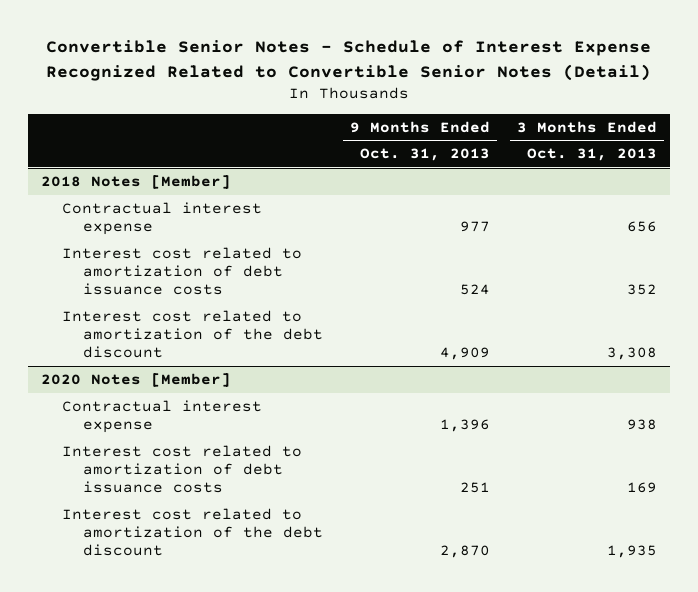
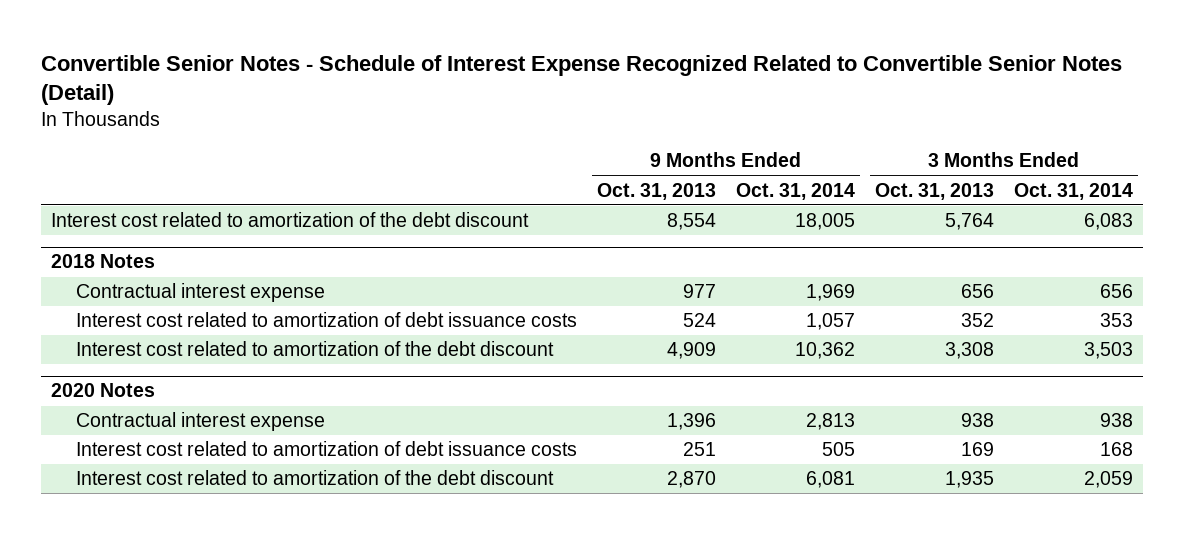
- | 9 Months Ended Oct. 31, 2013 | 3 Months Ended Oct. 31, 2013
+ | 9 Months Ended Oct. 31, 2013 | 9 Months Ended Oct. 31, 2014 | 3 Months Ended Oct. 31, 2013 | 3 Months Ended Oct. 31, 2014
- 2018 Notes [Member]
+ Interest cost related to amortization of the debt discount | 8,554 | 18,005 | 5,764 | 6,083
+ 2018 Notes
- 2020 Notes [Member]
+ 2020 Notes

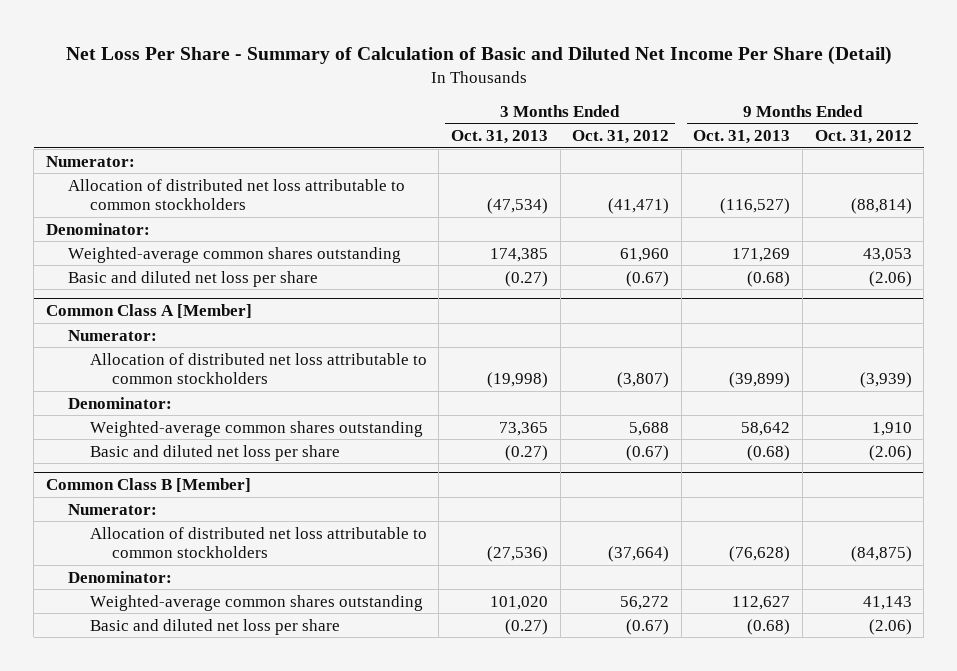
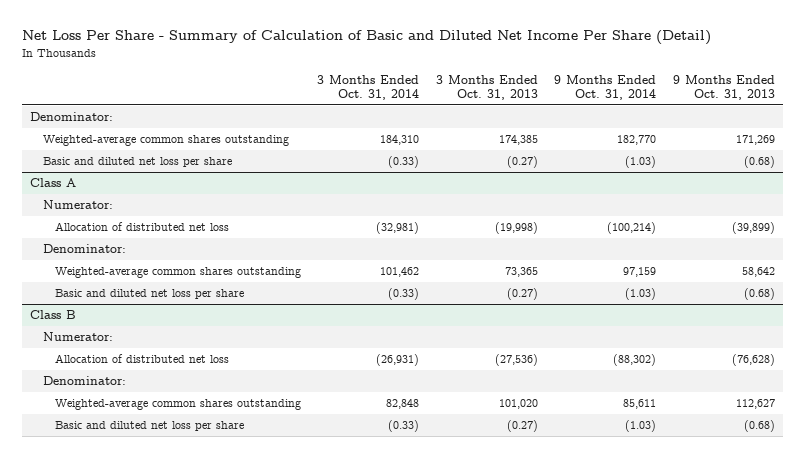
- | 3 Months Ended Oct. 31, 2013 | 3 Months Ended Oct. 31, 2012 | 9 Months Ended Oct. 31, 2013 | 9 Months Ended Oct. 31, 2012
+ | 3 Months Ended Oct. 31, 2014 | 3 Months Ended Oct. 31, 2013 | 9 Months Ended Oct. 31, 2014 | 9 Months Ended Oct. 31, 2013
- Numerator:
- Allocation of distributed net loss attributable to common stockholders | (47,534) | (41,471) | (116,527) | (88,814)
- Common Class A [Member]
+ Class A
- Allocation of distributed net loss attributable to common stockholders | (19,998) | (3,807) | (39,899) | (3,939)
+ Allocation of distributed net loss | (32,981) | (19,998) | (100,214) | (39,899)
- Common Class B [Member]
+ Class B
- Allocation of distributed net loss attributable to common stockholders | (27,536) | (37,664) | (76,628) | (84,875)
+ Allocation of distributed net loss | (26,931) | (27,536) | (88,302) | (76,628)

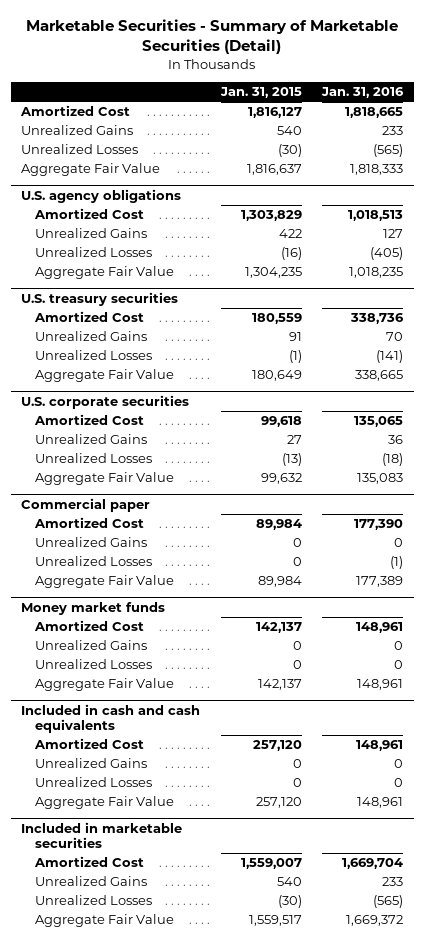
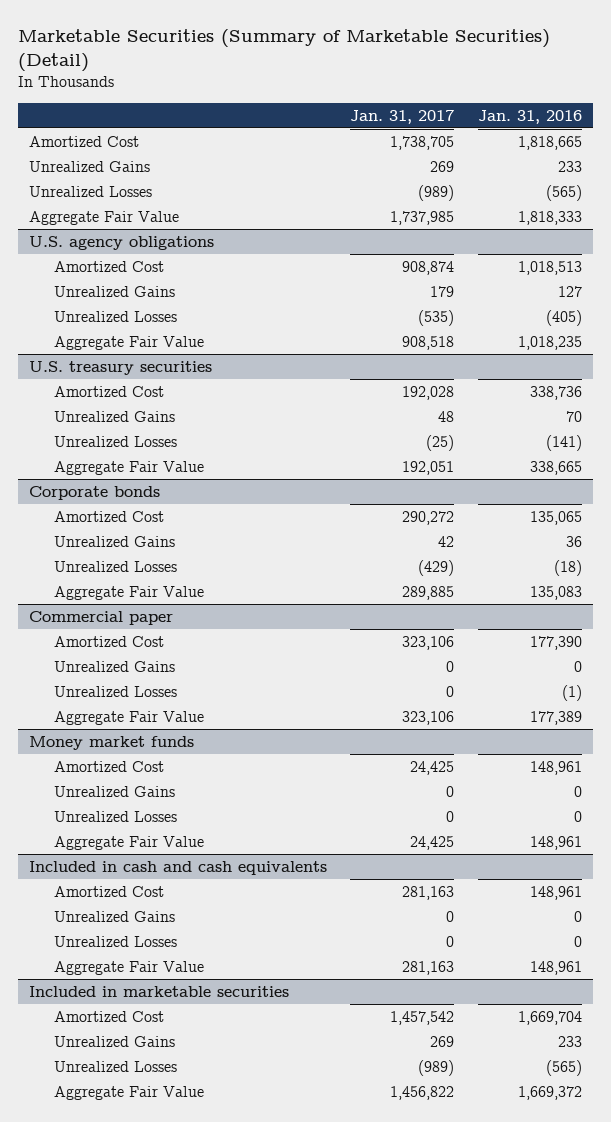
- Marketable Securities - Summary of Marketable Securities (Detail)
+ Marketable Securities (Summary of Marketable Securities) (Detail)
- | Jan. 31, 2015 | Jan. 31, 2016
+ | Jan. 31, 2017 | Jan. 31, 2016
- U.S. corporate securities
+ Corporate bonds

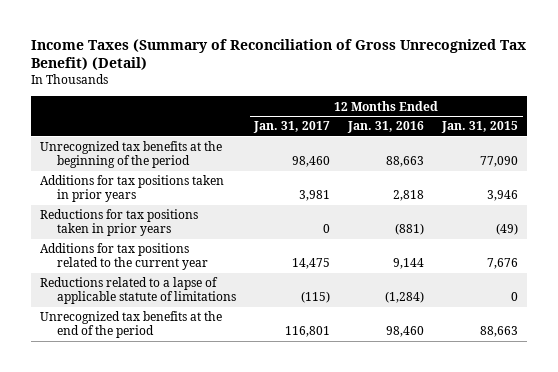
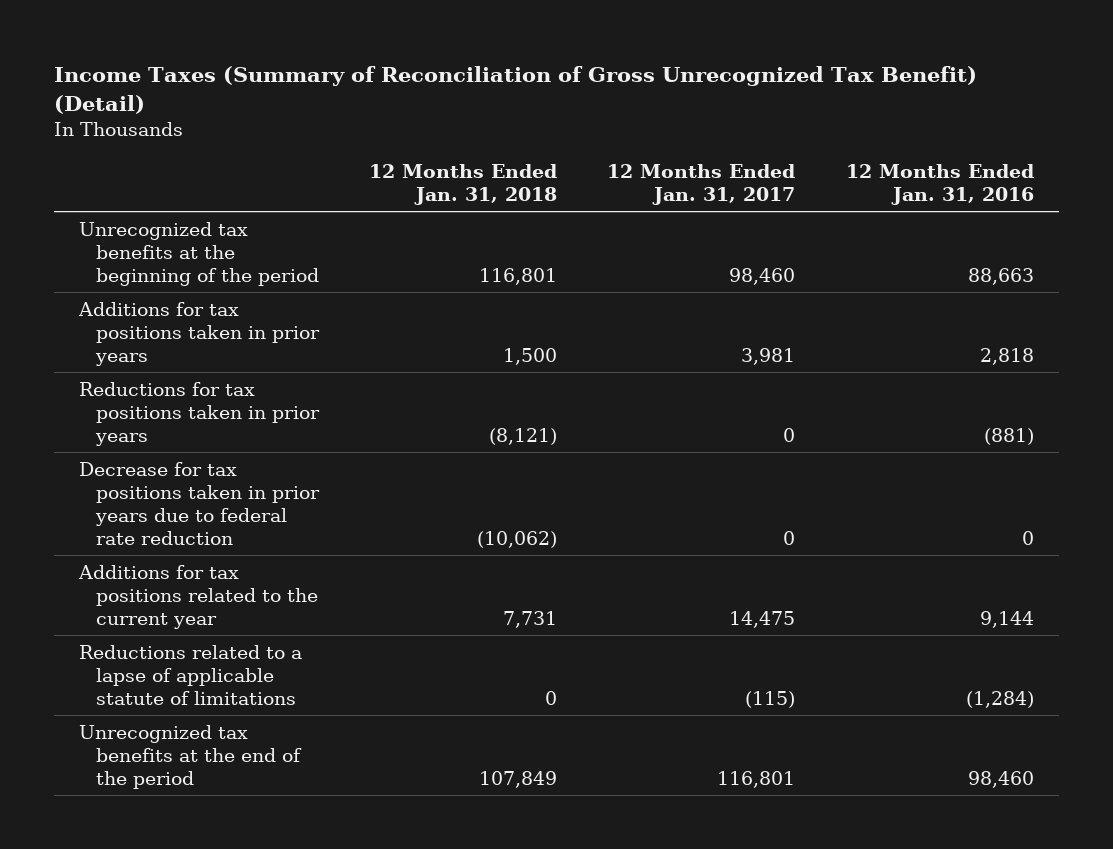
- | 12 Months Ended Jan. 31, 2017 | 12 Months Ended Jan. 31, 2016 | 12 Months Ended Jan. 31, 2015
+ | 12 Months Ended Jan. 31, 2018 | 12 Months Ended Jan. 31, 2017 | 12 Months Ended Jan. 31, 2016
+ Decrease for tax positions taken in prior years due to federal rate reduction | (10,062) | 0 | 0

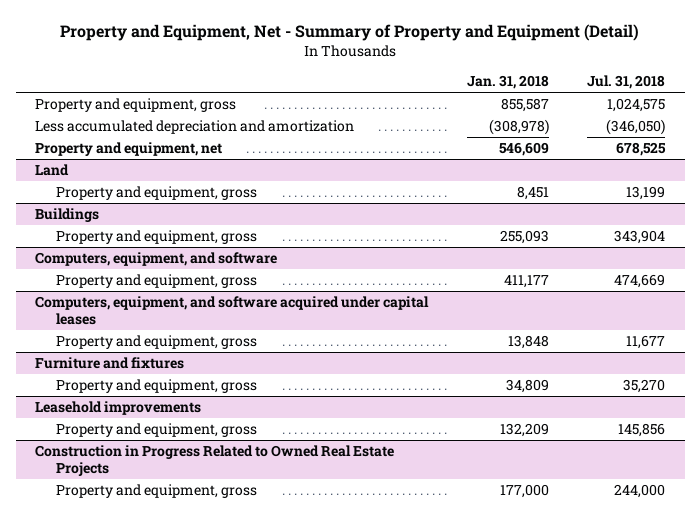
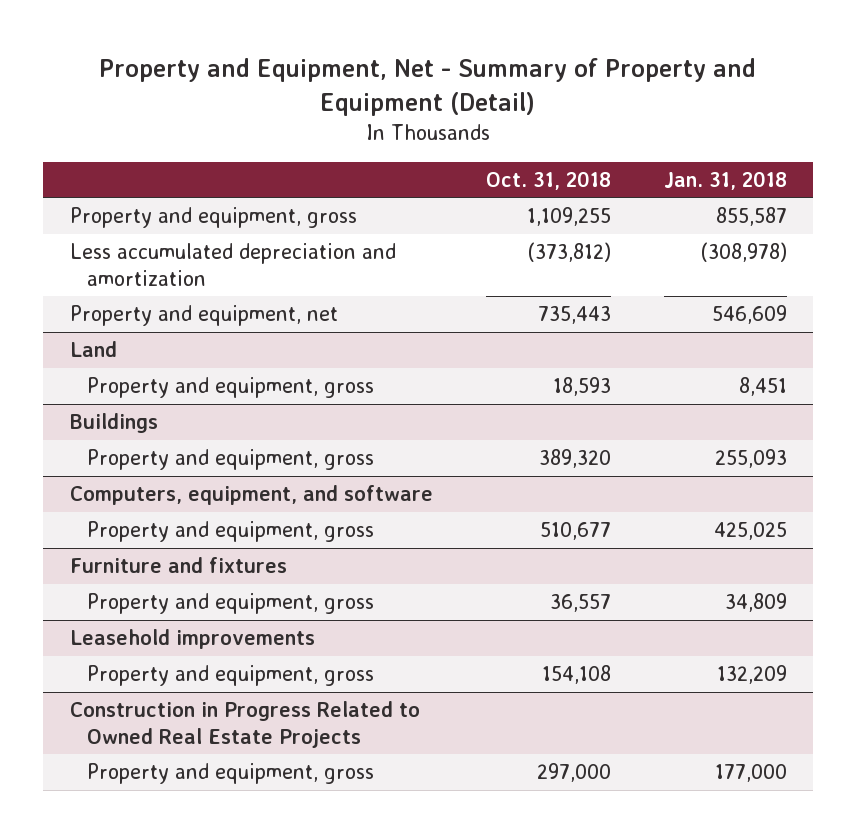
- | Jan. 31, 2018 | Jul. 31, 2018
+ | Oct. 31, 2018 | Jan. 31, 2018
@ Computers, equipment, and software
- Property and equipment, gross | 411,177 | 474,669
- Computers, equipment, and software acquired under capital leases
- Property and equipment, gross | 13,848 | 11,677
@ Computers, equipment, and software
+ Property and equipment, gross | 510,677 | 425,025

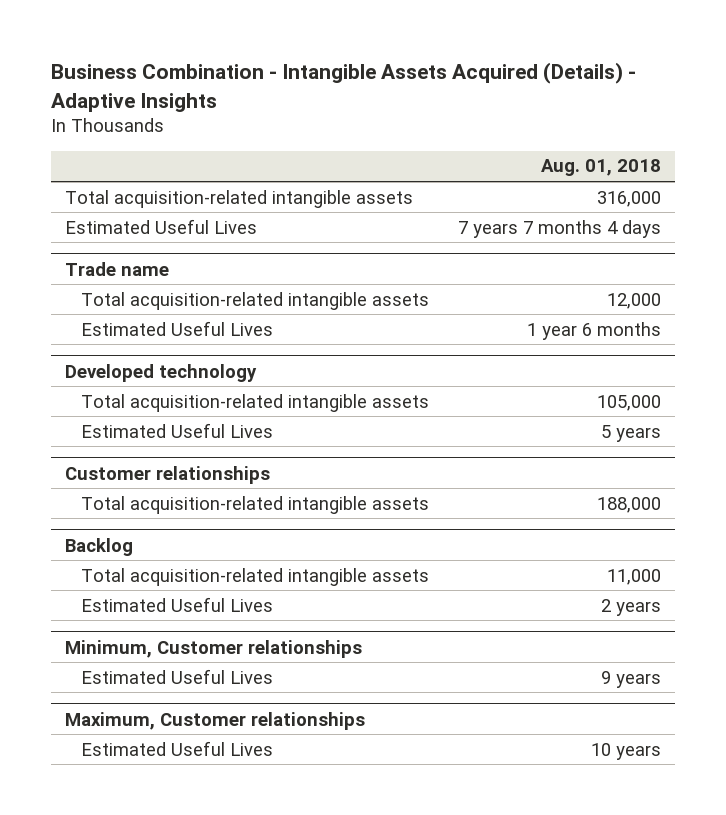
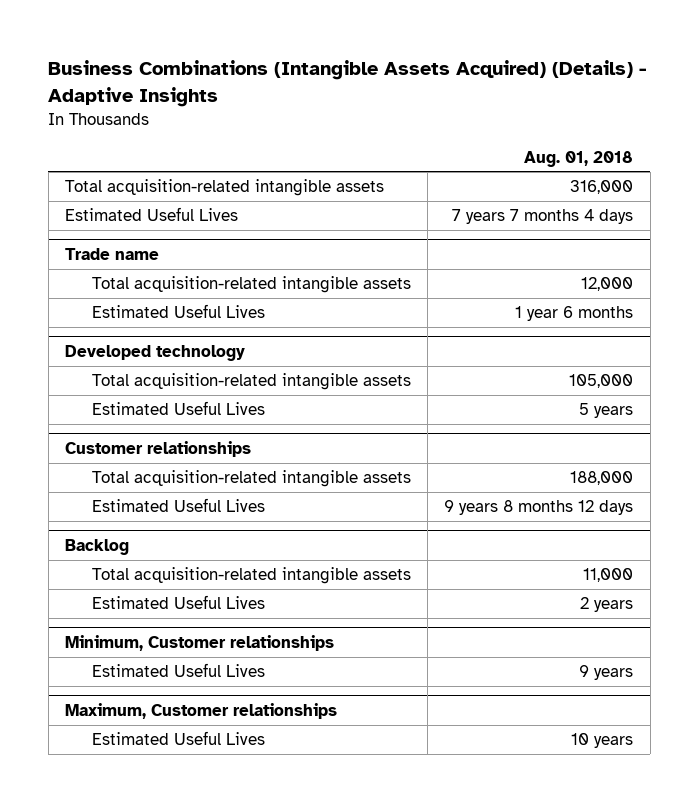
- Business Combination - Intangible Assets Acquired (Details) - Adaptive Insights
+ Business Combinations (Intangible Assets Acquired) (Details) - Adaptive Insights
@ Customer relationships
+ Estimated Useful Lives | 9 years 8 months 12 days

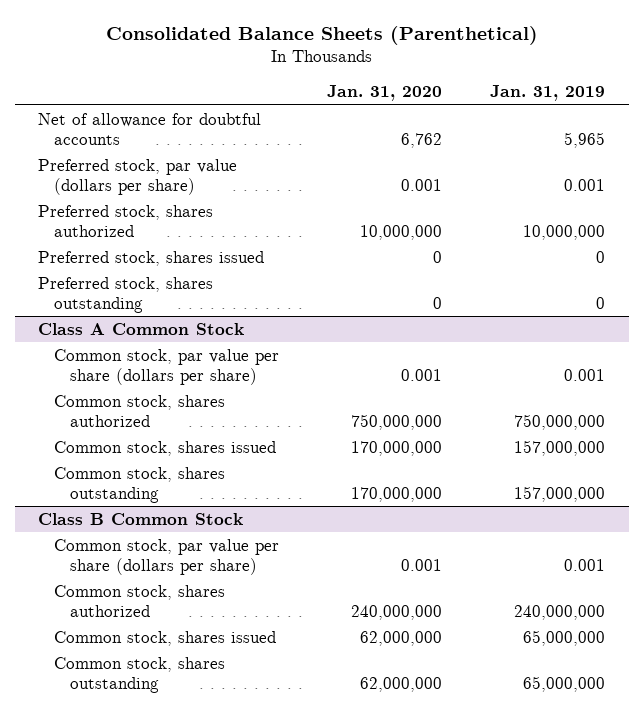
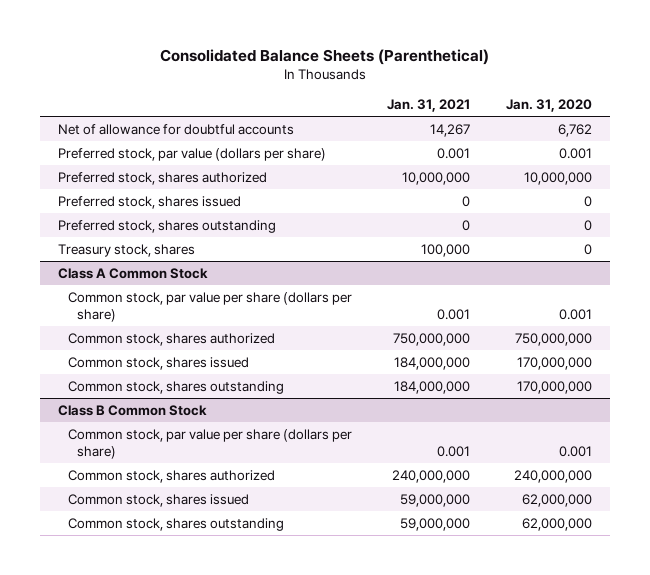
- | Jan. 31, 2020 | Jan. 31, 2019
+ | Jan. 31, 2021 | Jan. 31, 2020
+ Treasury stock, shares | 100,000 | 0

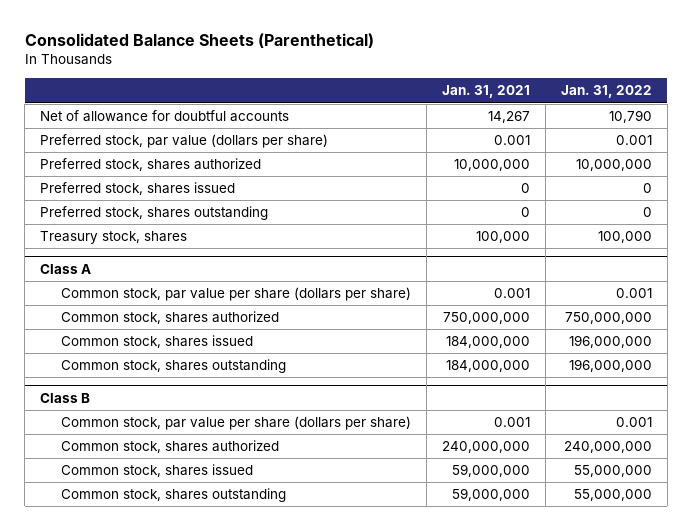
- | Jan. 31, 2021 | Jan. 31, 2020
+ | Jan. 31, 2021 | Jan. 31, 2022
- Class A Common Stock
+ Class A
- Class B Common Stock
+ Class B

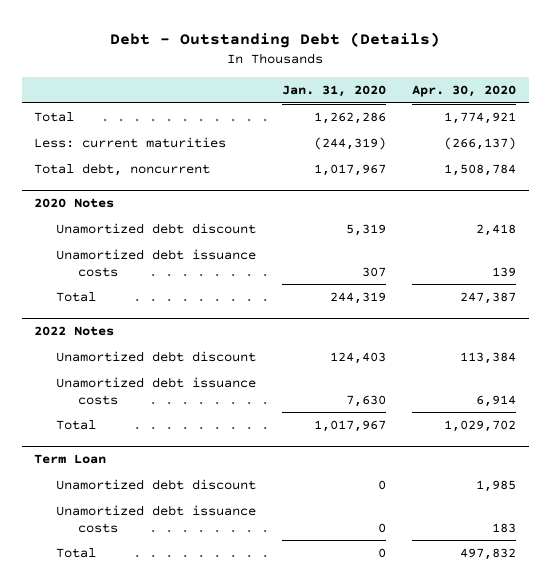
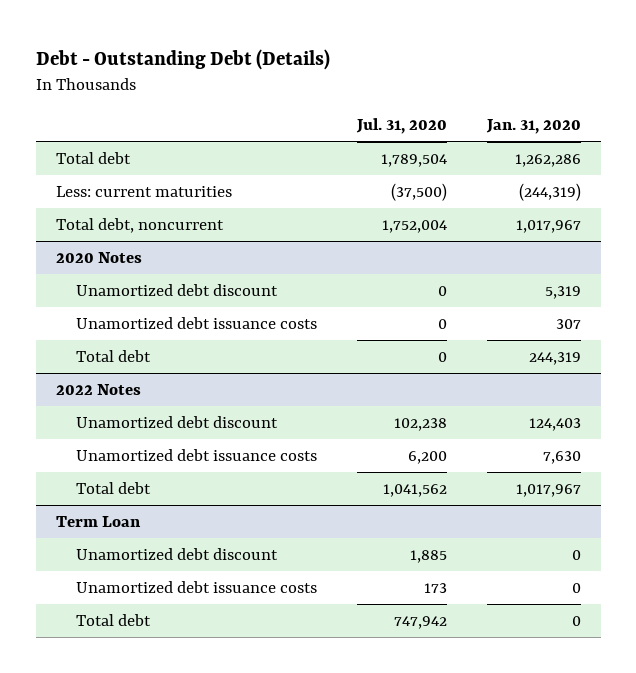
- | Jan. 31, 2020 | Apr. 30, 2020
+ | Jul. 31, 2020 | Jan. 31, 2020
- Total | 1,262,286 | 1,774,921
+ Total debt | 1,789,504 | 1,262,286
@ 2020 Notes
- Total | 244,319 | 247,387
+ Total debt | 0 | 244,319
@ 2022 Notes
- Total | 1,017,967 | 1,029,702
+ Total debt | 1,041,562 | 1,017,967
@ Term Loan
- Total | 0 | 497,832
+ Total debt | 747,942 | 0

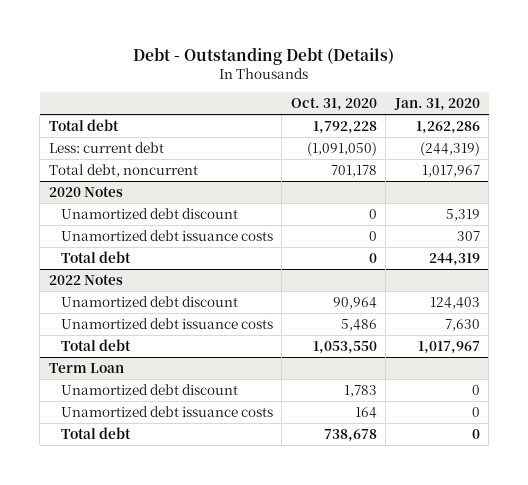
- | Jul. 31, 2020 | Jan. 31, 2020
+ | Oct. 31, 2020 | Jan. 31, 2020
- Less: current maturities | (37,500) | (244,319)
+ Less: current debt | (1,091,050) | (244,319)

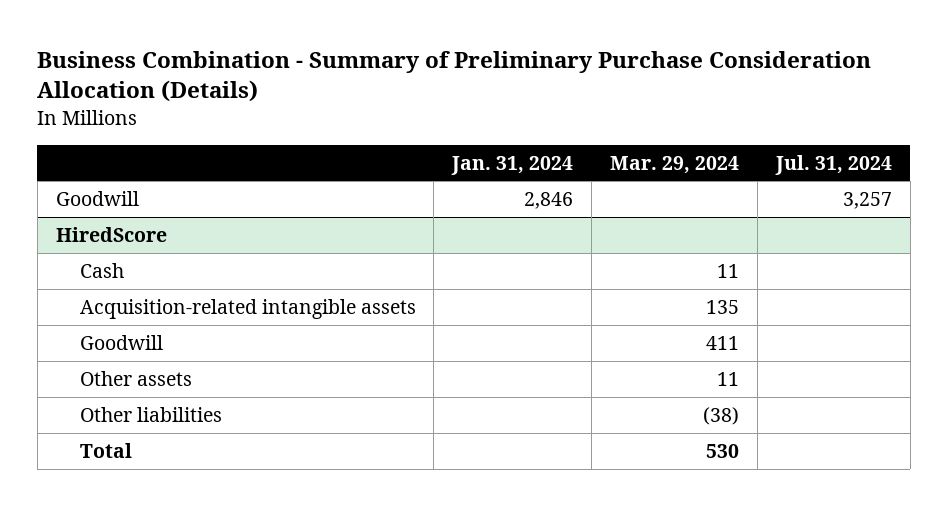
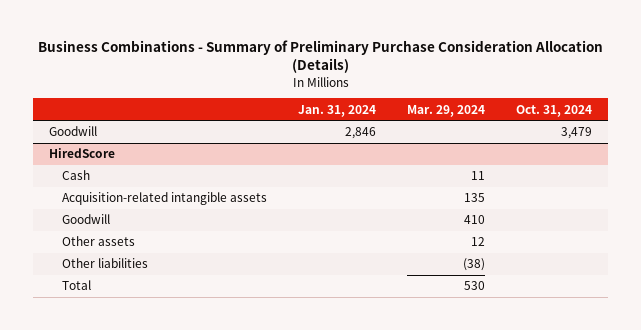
- Business Combination - Summary of Preliminary Purchase Consideration Allocation (Details)
+ Business Combinations - Summary of Preliminary Purchase Consideration Allocation (Details)
- | Jan. 31, 2024 | Mar. 29, 2024 | Jul. 31, 2024
+ | Jan. 31, 2024 | Mar. 29, 2024 | Oct. 31, 2024
@ HiredScore
- Goodwill | | 411 |
- Other assets | | 11 |
+ Goodwill | | 410 |
+ Other assets | | 12 |

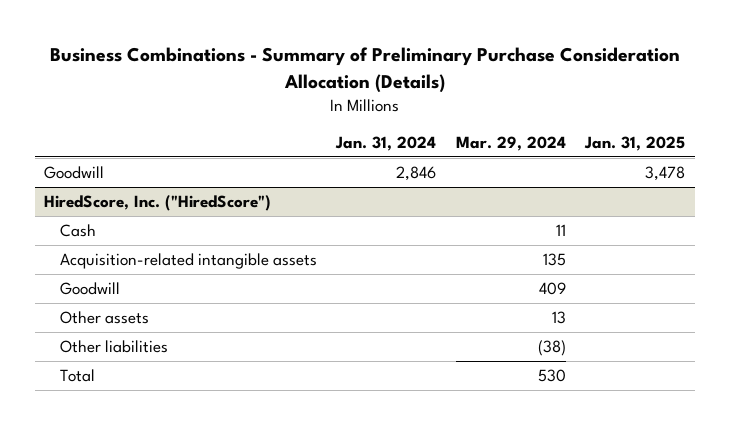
- | Jan. 31, 2024 | Mar. 29, 2024 | Oct. 31, 2024
+ | Jan. 31, 2024 | Mar. 29, 2024 | Jan. 31, 2025
- HiredScore
+ HiredScore, Inc. ("HiredScore")
- Goodwill | | 410 |
- Other assets | | 12 |
+ Goodwill | | 409 |
+ Other assets | | 13 |

